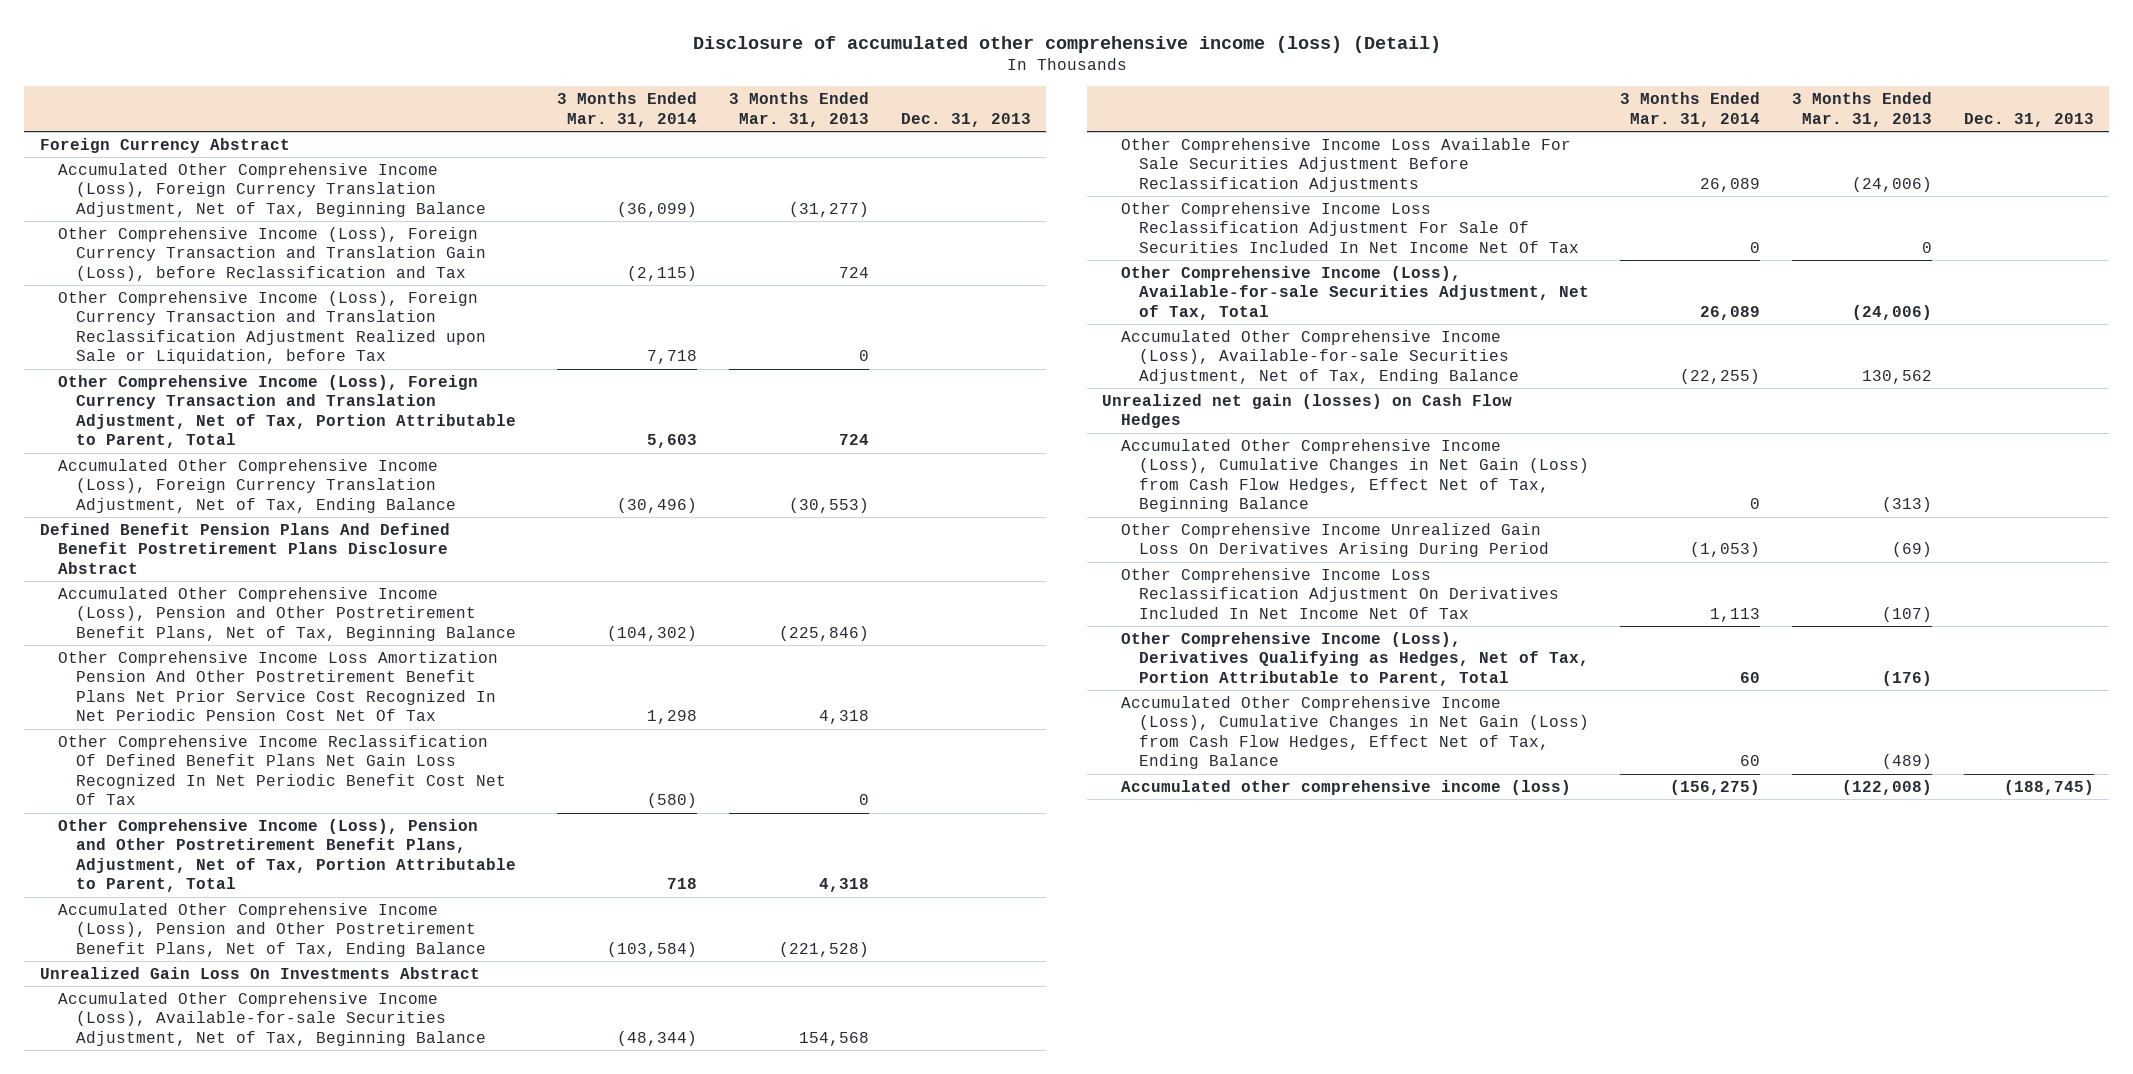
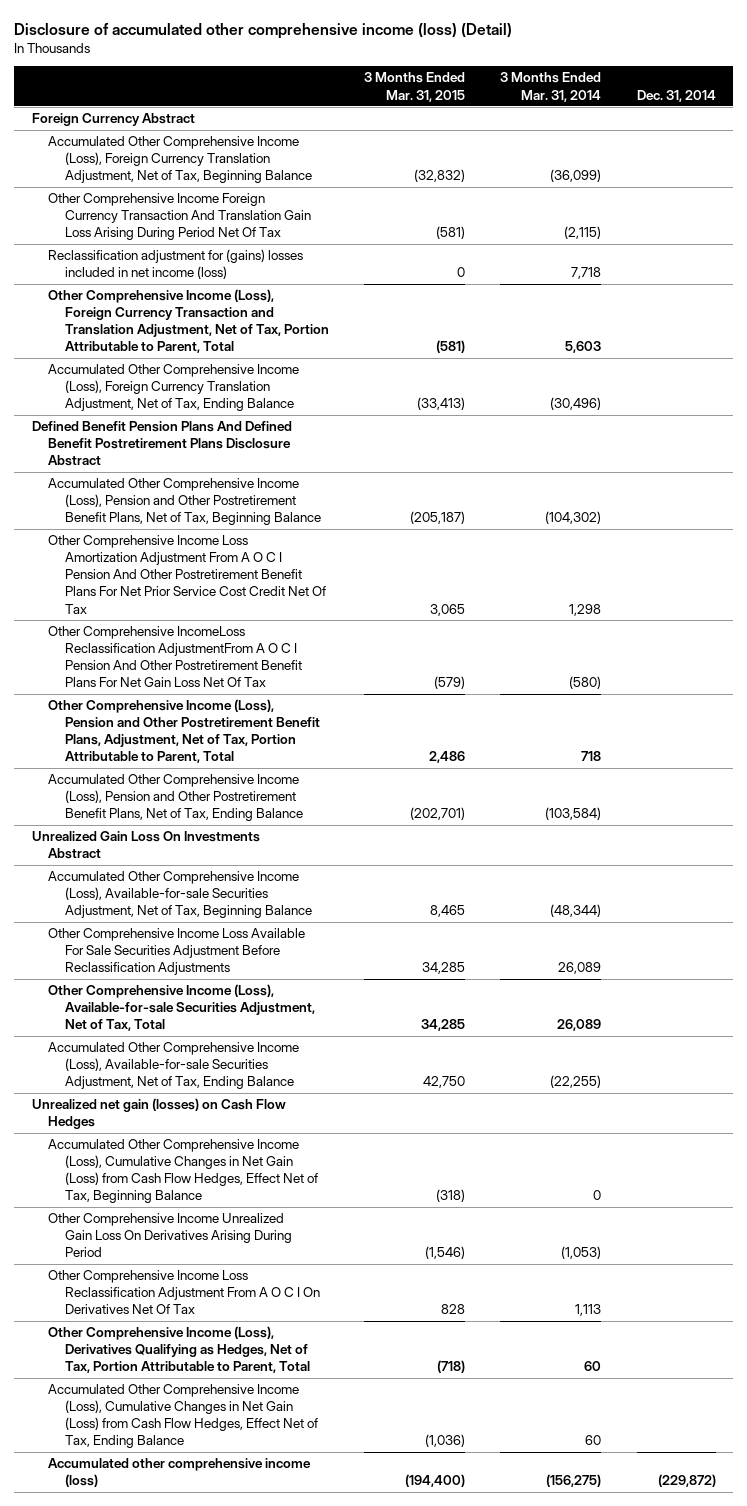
- | 3 Months Ended Mar. 31, 2014 | 3 Months Ended Mar. 31, 2013 | Dec. 31, 2013
+ | 3 Months Ended Mar. 31, 2015 | 3 Months Ended Mar. 31, 2014 | Dec. 31, 2014
- Other Comprehensive Income (Loss), Foreign Currency Transaction and Translation Gain (Loss), before Reclassification and Tax | (2,115) | 724 |
- Other Comprehensive Income (Loss), Foreign Currency Transaction and Translation Reclassification Adjustment Realized upon Sale or Liquidation, before Tax | 7,718 | 0 |
+ Other Comprehensive Income Foreign Currency Transaction And Translation Gain Loss Arising During Period Net Of Tax | (581) | (2,115) |
+ Reclassification adjustment for (gains) losses included in net income (loss) | 0 | 7,718 |
- Other Comprehensive Income Loss Amortization Pension And Other Postretirement Benefit Plans Net Prior Service Cost Recognized In Net Periodic Pension Cost Net Of Tax | 1,298 | 4,318 |
- Other Comprehensive Income Reclassification Of Defined Benefit Plans Net Gain Loss Recognized In Net Periodic Benefit Cost Net Of Tax | (580) | 0 |
+ Other Comprehensive Income Loss Amortization Adjustment From A O C I Pension And Other Postretirement Benefit Plans For Net Prior Service Cost Credit Net Of Tax | 3,065 | 1,298 |
+ Other Comprehensive IncomeLoss Reclassification AdjustmentFrom A O C I Pension And Other Postretirement Benefit Plans For Net Gain Loss Net Of Tax | (579) | (580) |
- Other Comprehensive Income Loss Reclassification Adjustment For Sale Of Securities Included In Net Income Net Of Tax | 0 | 0 |
- Other Comprehensive Income Loss Reclassification Adjustment On Derivatives Included In Net Income Net Of Tax | 1,113 | (107) |
+ Other Comprehensive Income Loss Reclassification Adjustment From A O C I On Derivatives Net Of Tax | 828 | 1,113 |

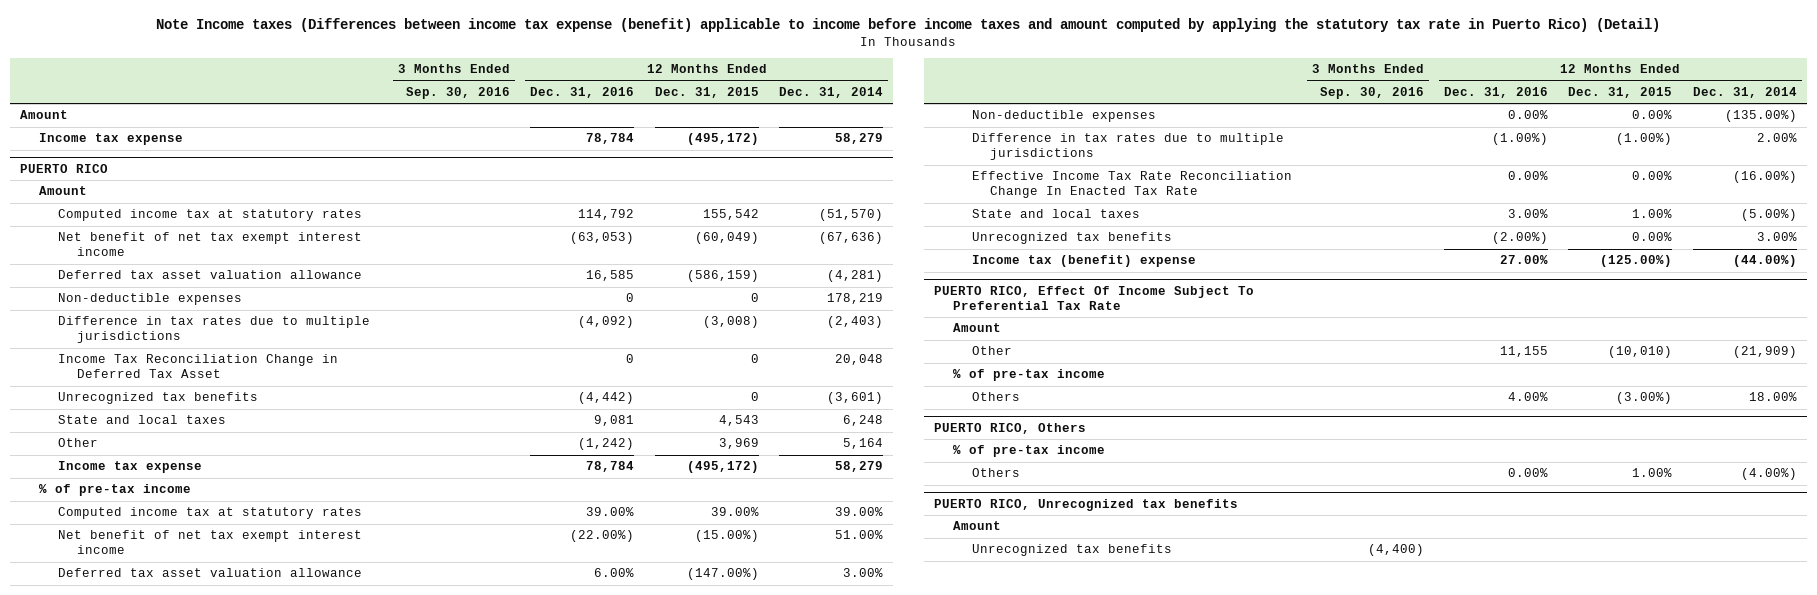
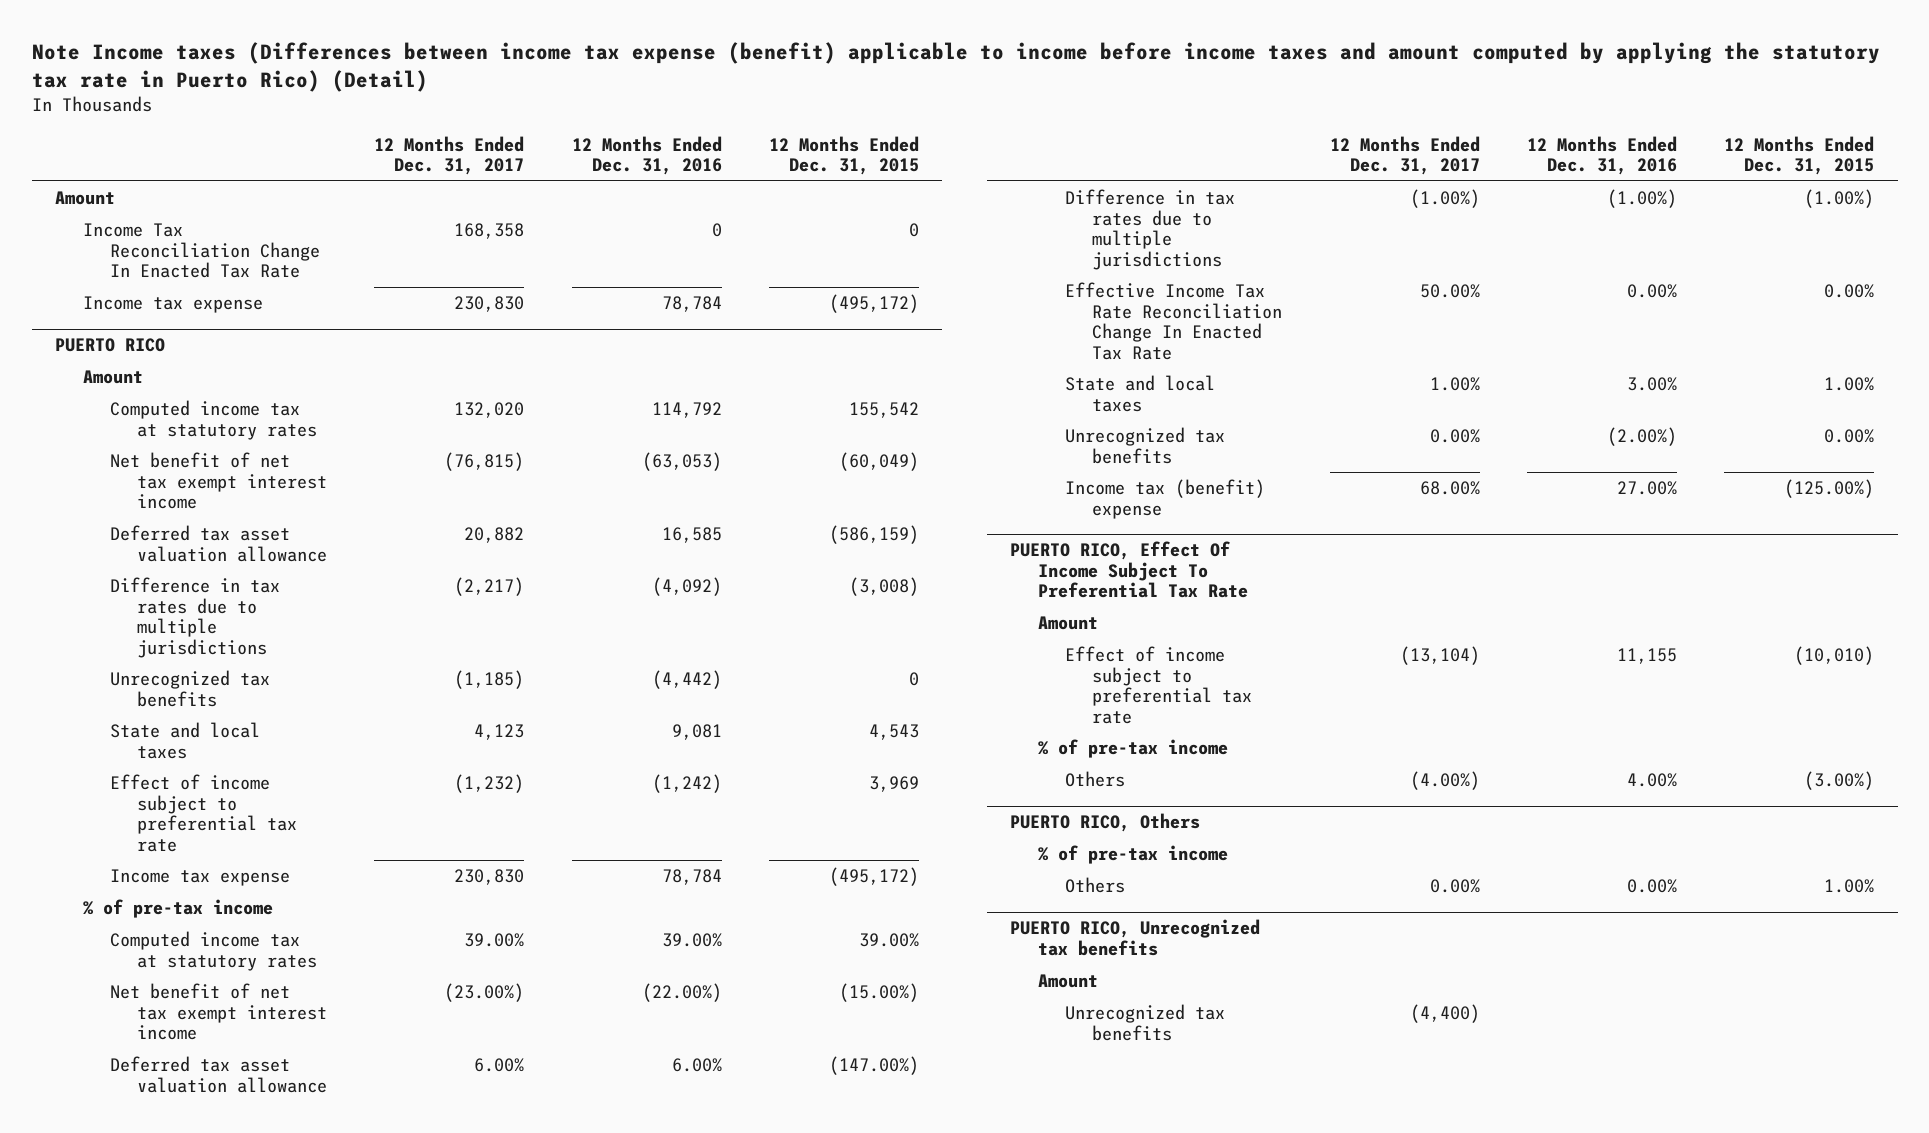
- | 3 Months Ended Sep. 30, 2016 | 12 Months Ended Dec. 31, 2016 | 12 Months Ended Dec. 31, 2015 | 12 Months Ended Dec. 31, 2014
+ | 12 Months Ended Dec. 31, 2017 | 12 Months Ended Dec. 31, 2016 | 12 Months Ended Dec. 31, 2015
+ Income Tax Reconciliation Change In Enacted Tax Rate | 168,358 | 0 | 0
@ PUERTO RICO
- Non-deductible expenses | | 0 | 0 | 178,219
- Income Tax Reconciliation Change in Deferred Tax Asset | | 0 | 0 | 20,048
- Other | | (1,242) | 3,969 | 5,164
+ Effect of income subject to preferential tax rate | (1,232) | (1,242) | 3,969
- Non-deductible expenses | | 0.00% | 0.00% | (135.00%)
@ PUERTO RICO, Effect Of Income Subject To Preferential Tax Rate
- Other | | 11,155 | (10,010) | (21,909)
+ Effect of income subject to preferential tax rate | (13,104) | 11,155 | (10,010)

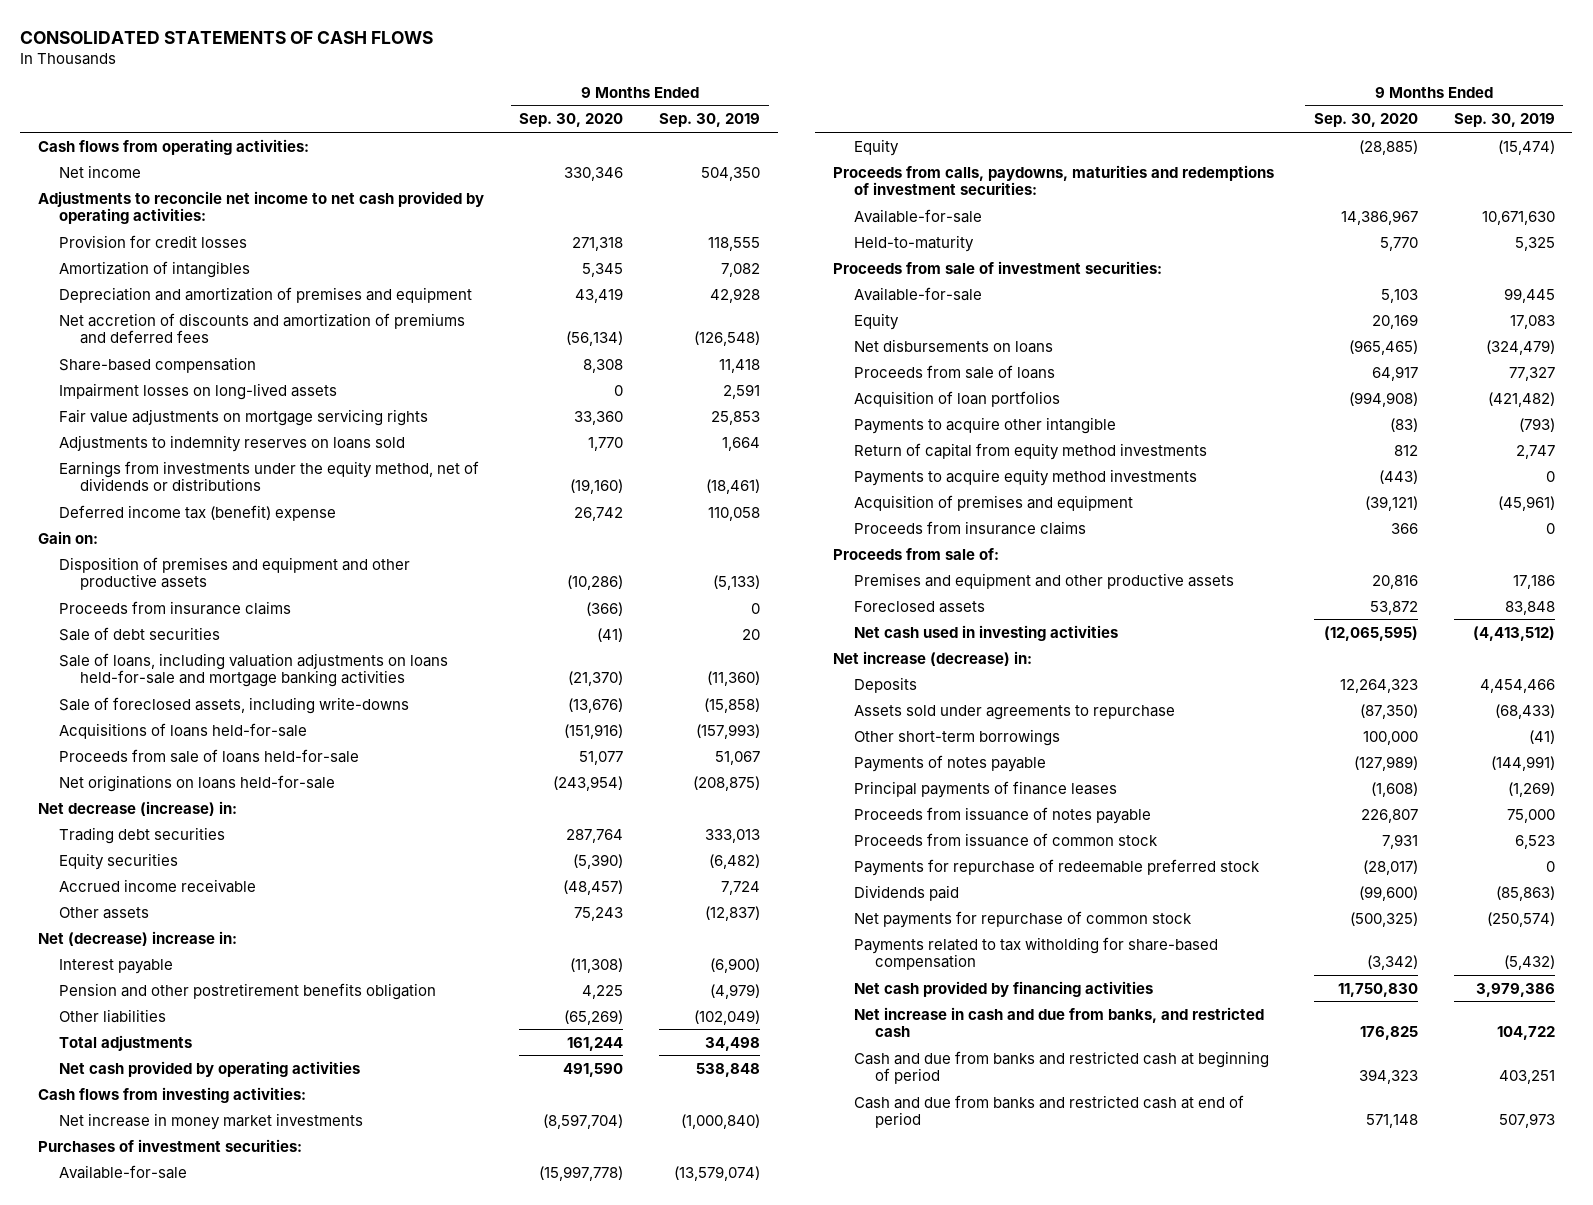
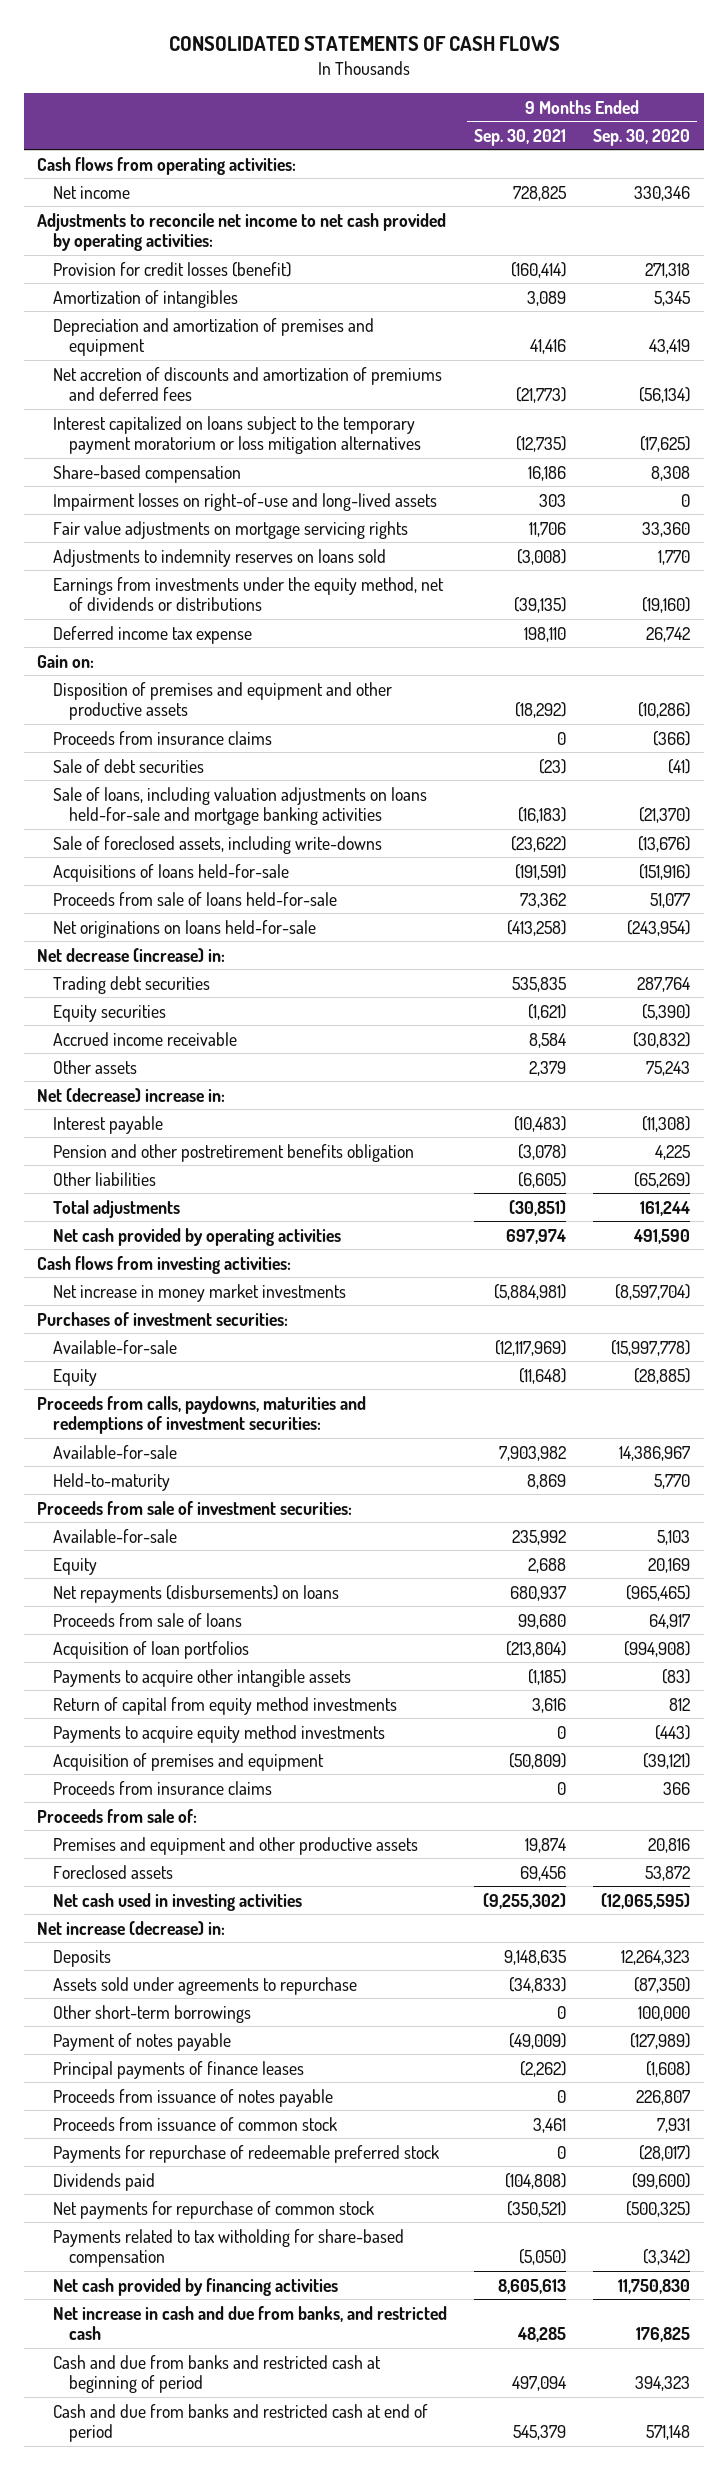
- | 9 Months Ended Sep. 30, 2020 | 9 Months Ended Sep. 30, 2019
+ | 9 Months Ended Sep. 30, 2021 | 9 Months Ended Sep. 30, 2020
- Provision for credit losses | 271,318 | 118,555
+ Provision for credit losses (benefit) | (160,414) | 271,318
+ Interest capitalized on loans subject to the temporary payment moratorium or loss mitigation alternatives | (12,735) | (17,625)
- Impairment losses on long-lived assets | 0 | 2,591
+ Impairment losses on right-of-use and long-lived assets | 303 | 0
- Deferred income tax (benefit) expense | 26,742 | 110,058
+ Deferred income tax expense | 198,110 | 26,742
- Accrued income receivable | (48,457) | 7,724
+ Accrued income receivable | 8,584 | (30,832)
- Net disbursements on loans | (965,465) | (324,479)
+ Net repayments (disbursements) on loans | 680,937 | (965,465)
- Payments to acquire other intangible | (83) | (793)
+ Payments to acquire other intangible assets | (1,185) | (83)
- Payments of notes payable | (127,989) | (144,991)
+ Payment of notes payable | (49,009) | (127,989)

